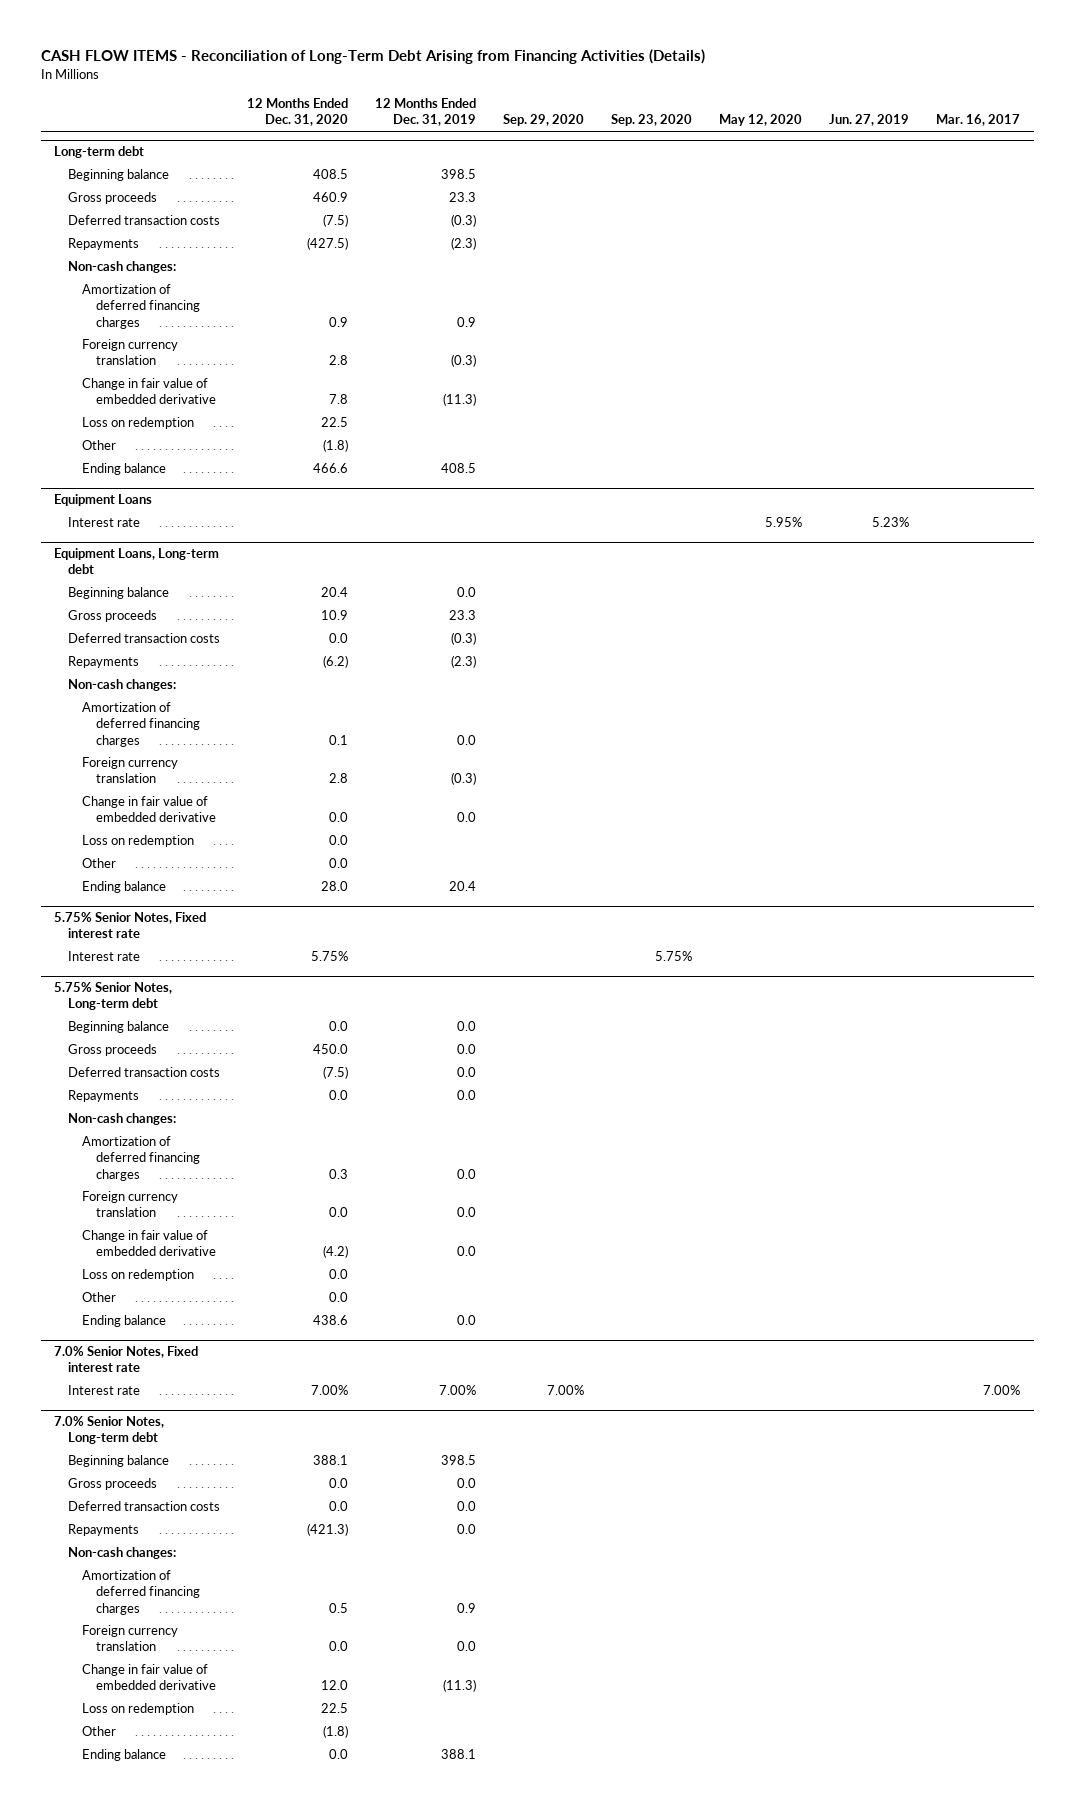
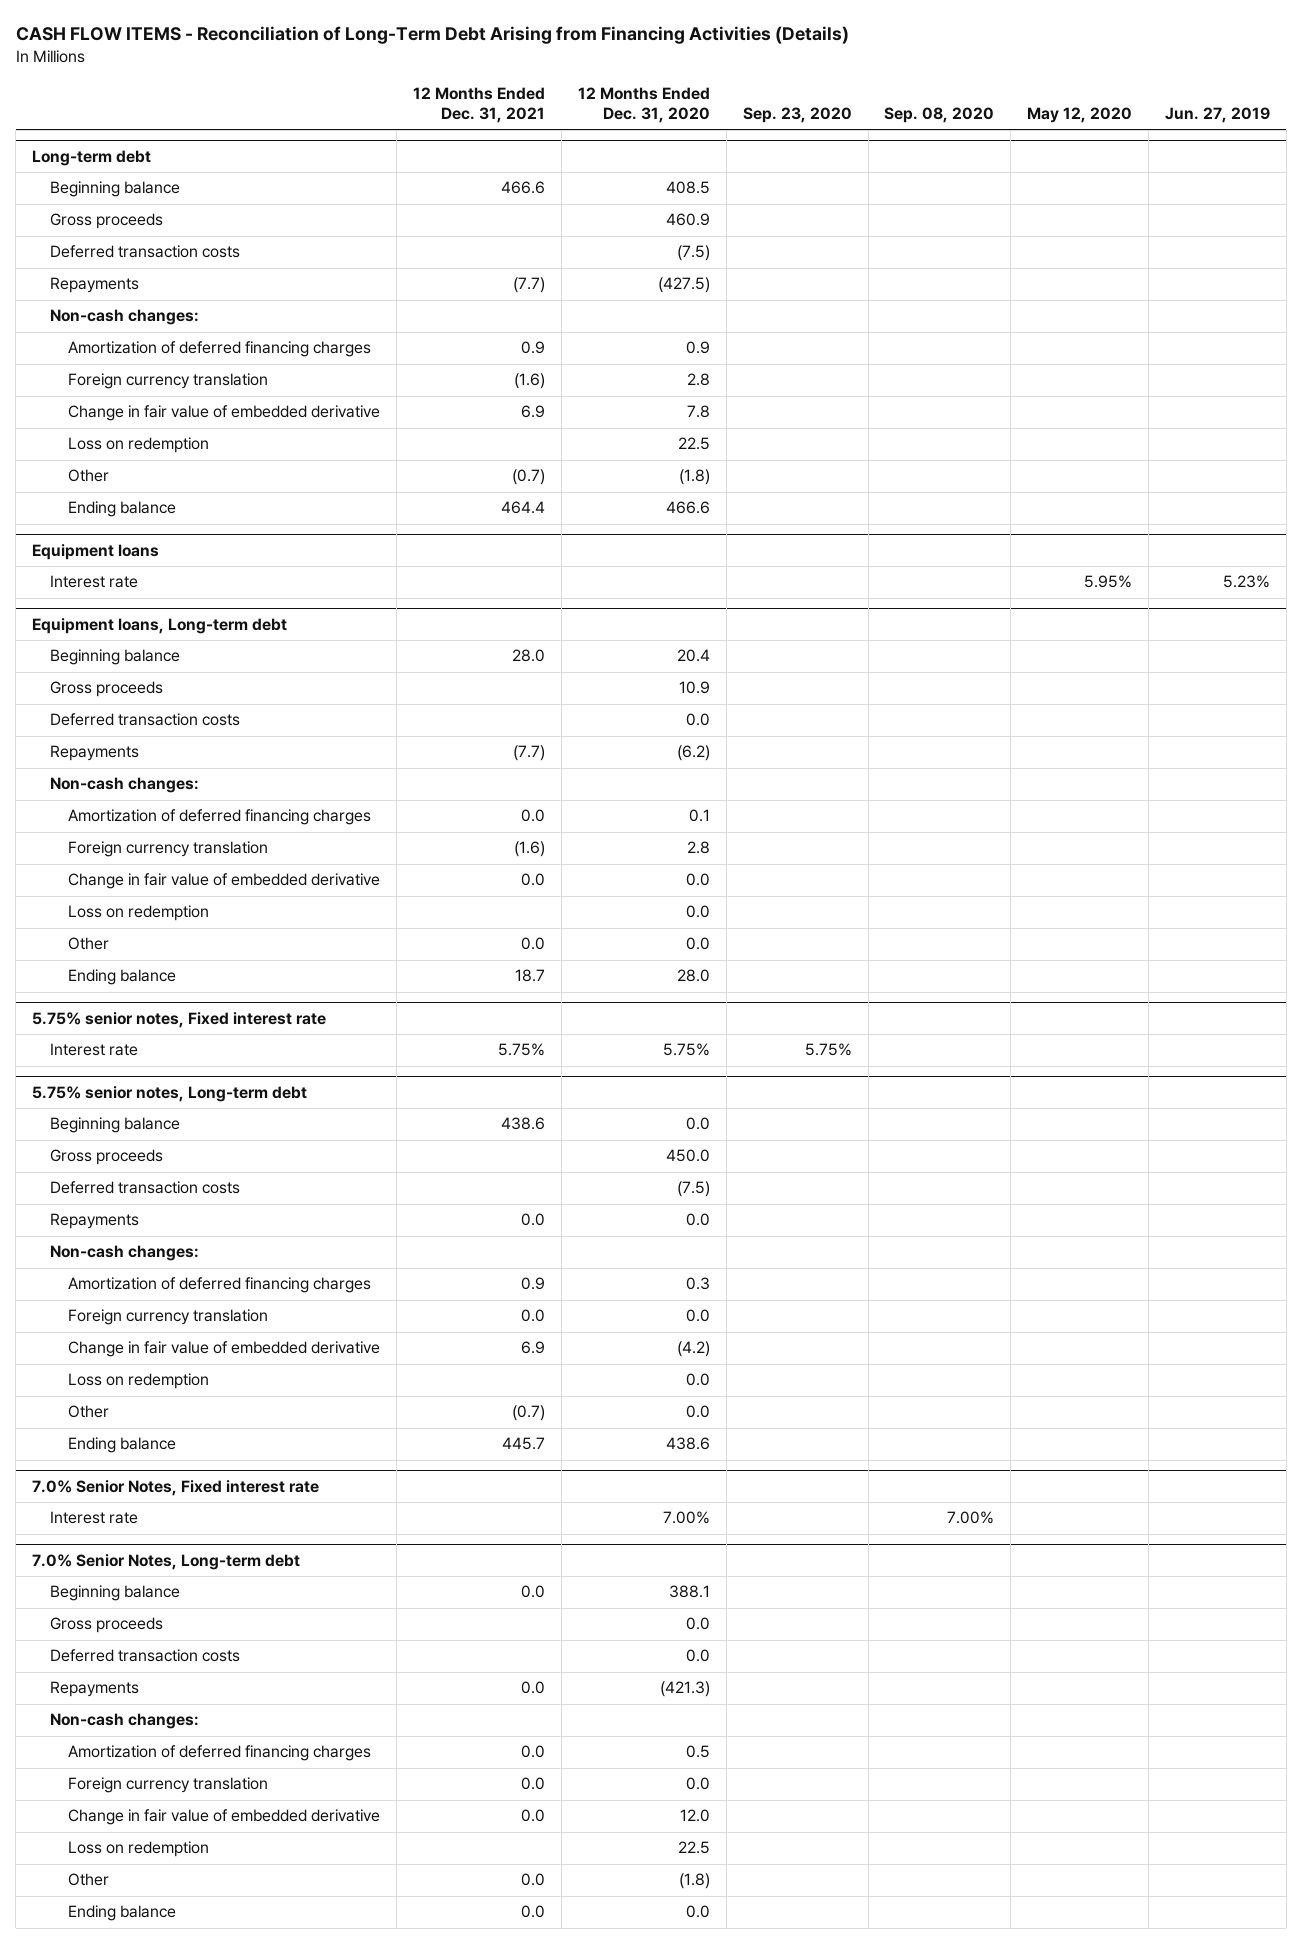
- | 12 Months Ended Dec. 31, 2020 | 12 Months Ended Dec. 31, 2019 | Sep. 29, 2020 | Sep. 23, 2020 | May 12, 2020 | Jun. 27, 2019 | Mar. 16, 2017
+ | 12 Months Ended Dec. 31, 2021 | 12 Months Ended Dec. 31, 2020 | Sep. 23, 2020 | Sep. 08, 2020 | May 12, 2020 | Jun. 27, 2019
- Equipment Loans
+ Equipment loans
- Equipment Loans, Long-term debt
+ Equipment loans, Long-term debt
- 5.75% Senior Notes, Fixed interest rate
+ 5.75% senior notes, Fixed interest rate
- 5.75% Senior Notes, Long-term debt
+ 5.75% senior notes, Long-term debt

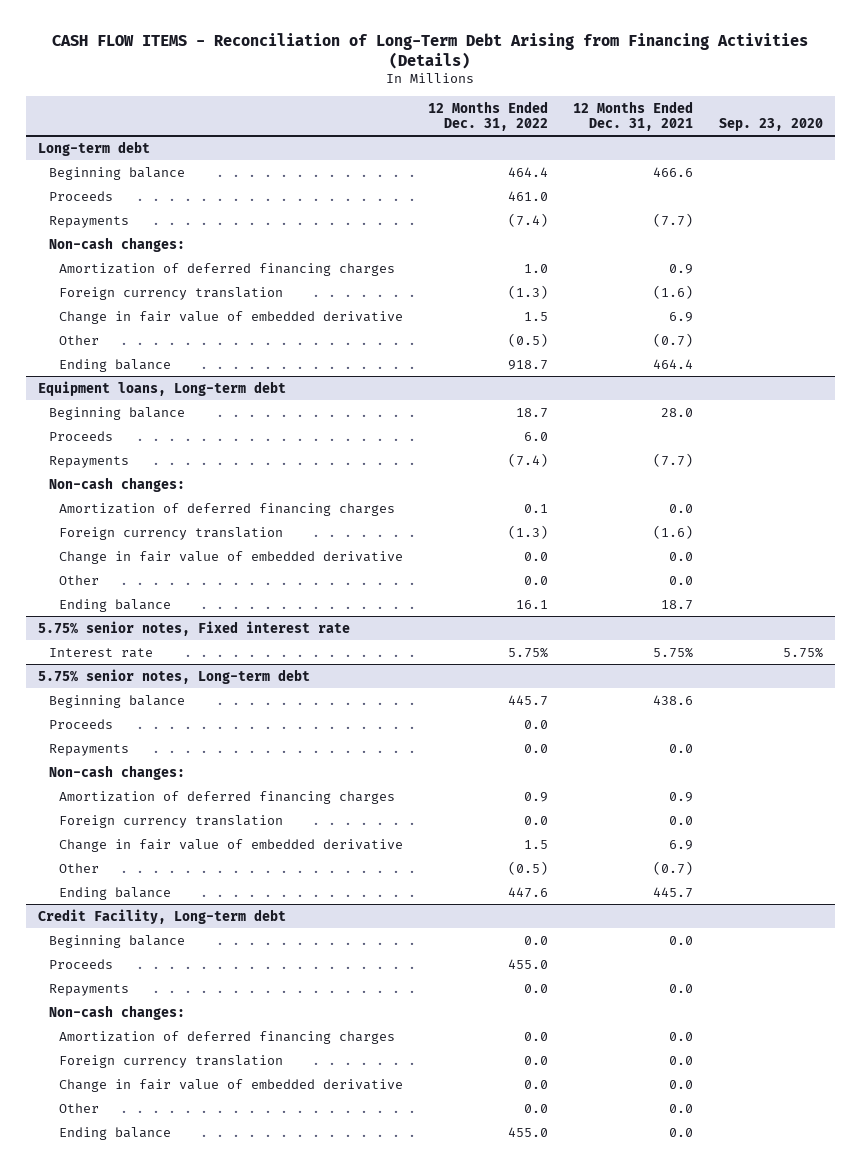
- | 12 Months Ended Dec. 31, 2021 | 12 Months Ended Dec. 31, 2020 | Sep. 23, 2020 | Sep. 08, 2020 | May 12, 2020 | Jun. 27, 2019
+ | 12 Months Ended Dec. 31, 2022 | 12 Months Ended Dec. 31, 2021 | Sep. 23, 2020
@ Long-term debt
- Gross proceeds | | 460.9 | | | |
- Deferred transaction costs | | (7.5) | | | |
+ Proceeds | 461.0 | |
- Loss on redemption | | 22.5 | | | |
- Equipment loans
- Interest rate | | | | | 5.95% | 5.23%
@ Equipment loans, Long-term debt
- Gross proceeds | | 10.9 | | | |
- Deferred transaction costs | | 0.0 | | | |
+ Proceeds | 6.0 | |
- Loss on redemption | | 0.0 | | | |
@ 5.75% senior notes, Long-term debt
- Gross proceeds | | 450.0 | | | |
- Deferred transaction costs | | (7.5) | | | |
+ Proceeds | 0.0 | |
- Loss on redemption | | 0.0 | | | |
- 7.0% Senior Notes, Fixed interest rate
- Interest rate | | 7.00% | | 7.00% | |
- 7.0% Senior Notes, Long-term debt
+ Credit Facility, Long-term debt
- Gross proceeds | | 0.0 | | | |
- Deferred transaction costs | | 0.0 | | | |
+ Proceeds | 455.0 | |
- Loss on redemption | | 22.5 | | | |

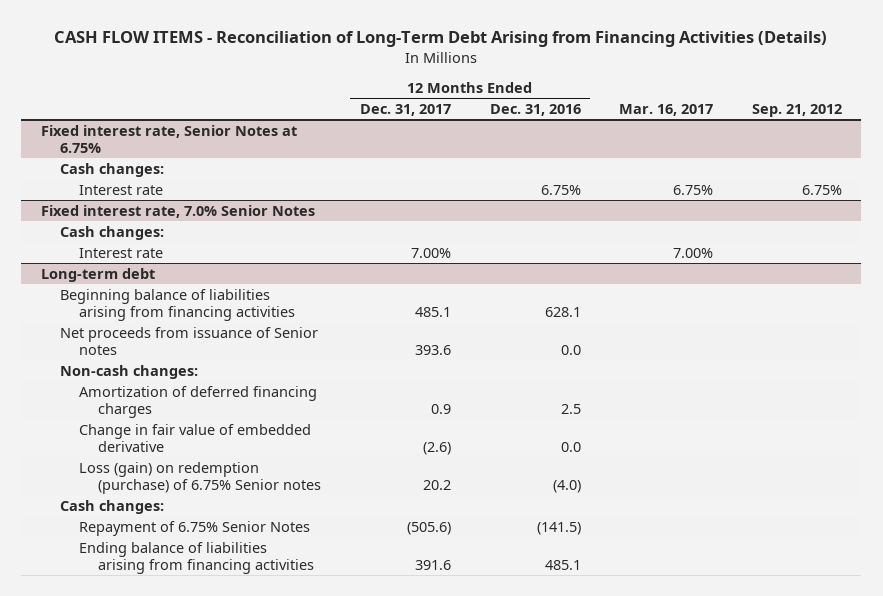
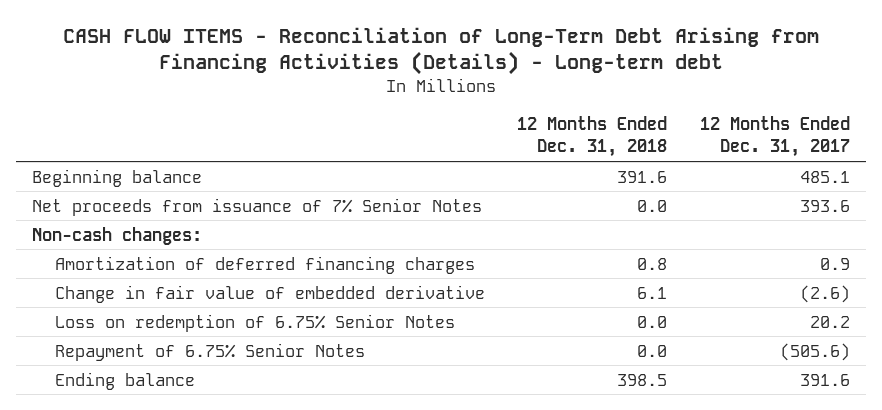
- CASH FLOW ITEMS - Reconciliation of Long-Term Debt Arising from Financing Activities (Details)
+ CASH FLOW ITEMS - Reconciliation of Long-Term Debt Arising from Financing Activities (Details) - Long-term debt
- | 12 Months Ended Dec. 31, 2017 | 12 Months Ended Dec. 31, 2016 | Mar. 16, 2017 | Sep. 21, 2012
+ | 12 Months Ended Dec. 31, 2018 | 12 Months Ended Dec. 31, 2017
- Fixed interest rate, Senior Notes at 6.75%
- Cash changes:
- Interest rate | | 6.75% | 6.75% | 6.75%
- Fixed interest rate, 7.0% Senior Notes
- Cash changes:
- Interest rate | 7.00% | | 7.00% |
- Long-term debt
- Beginning balance of liabilities arising from financing activities | 485.1 | 628.1 | |
- Net proceeds from issuance of Senior notes | 393.6 | 0.0 | |
+ Beginning balance | 391.6 | 485.1
+ Net proceeds from issuance of 7% Senior Notes | 0.0 | 393.6
- Loss (gain) on redemption (purchase) of 6.75% Senior notes | 20.2 | (4.0) | |
- Cash changes:
+ Loss on redemption of 6.75% Senior Notes | 0.0 | 20.2
- Ending balance of liabilities arising from financing activities | 391.6 | 485.1 | |
+ Ending balance | 398.5 | 391.6

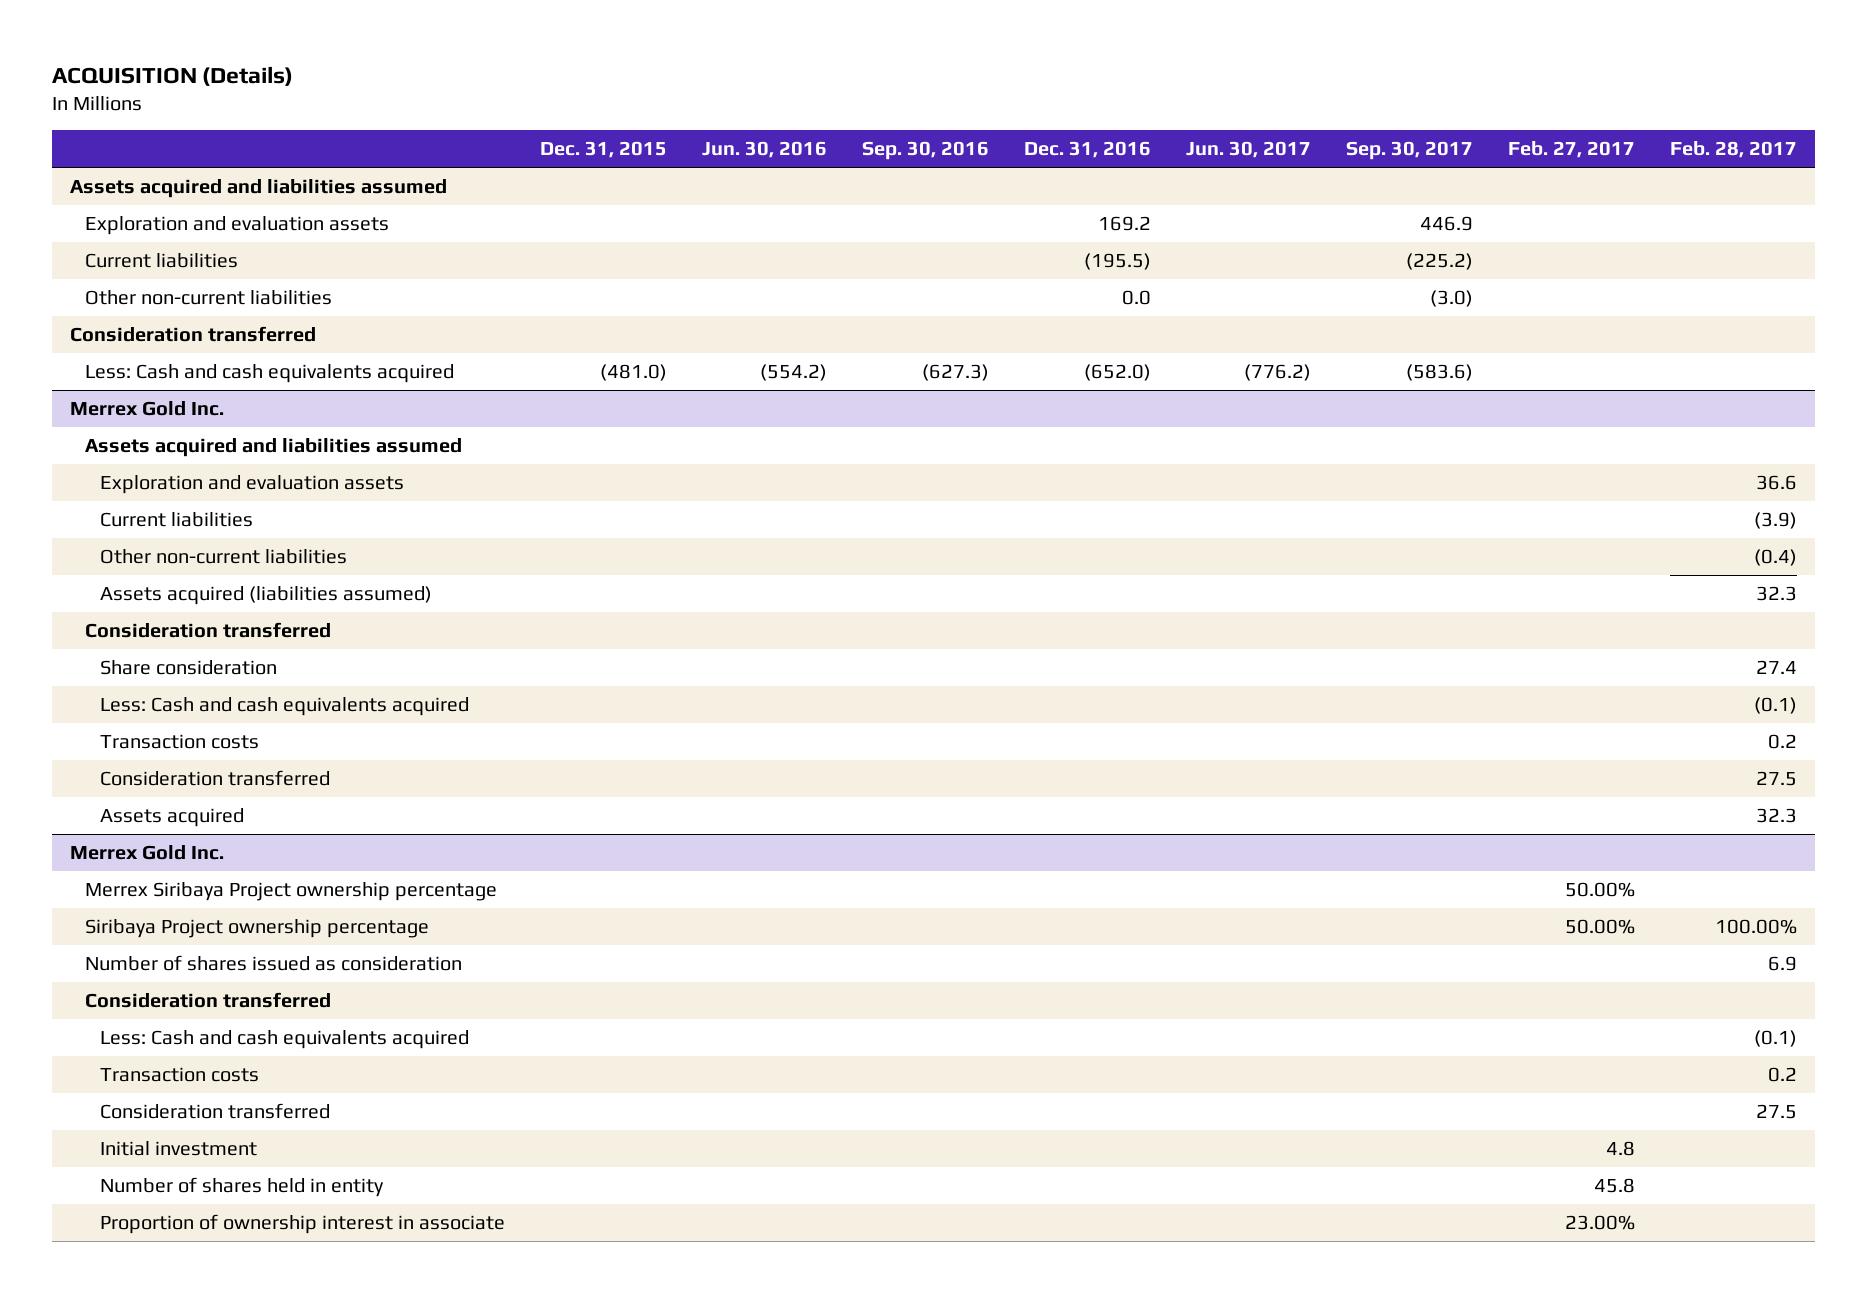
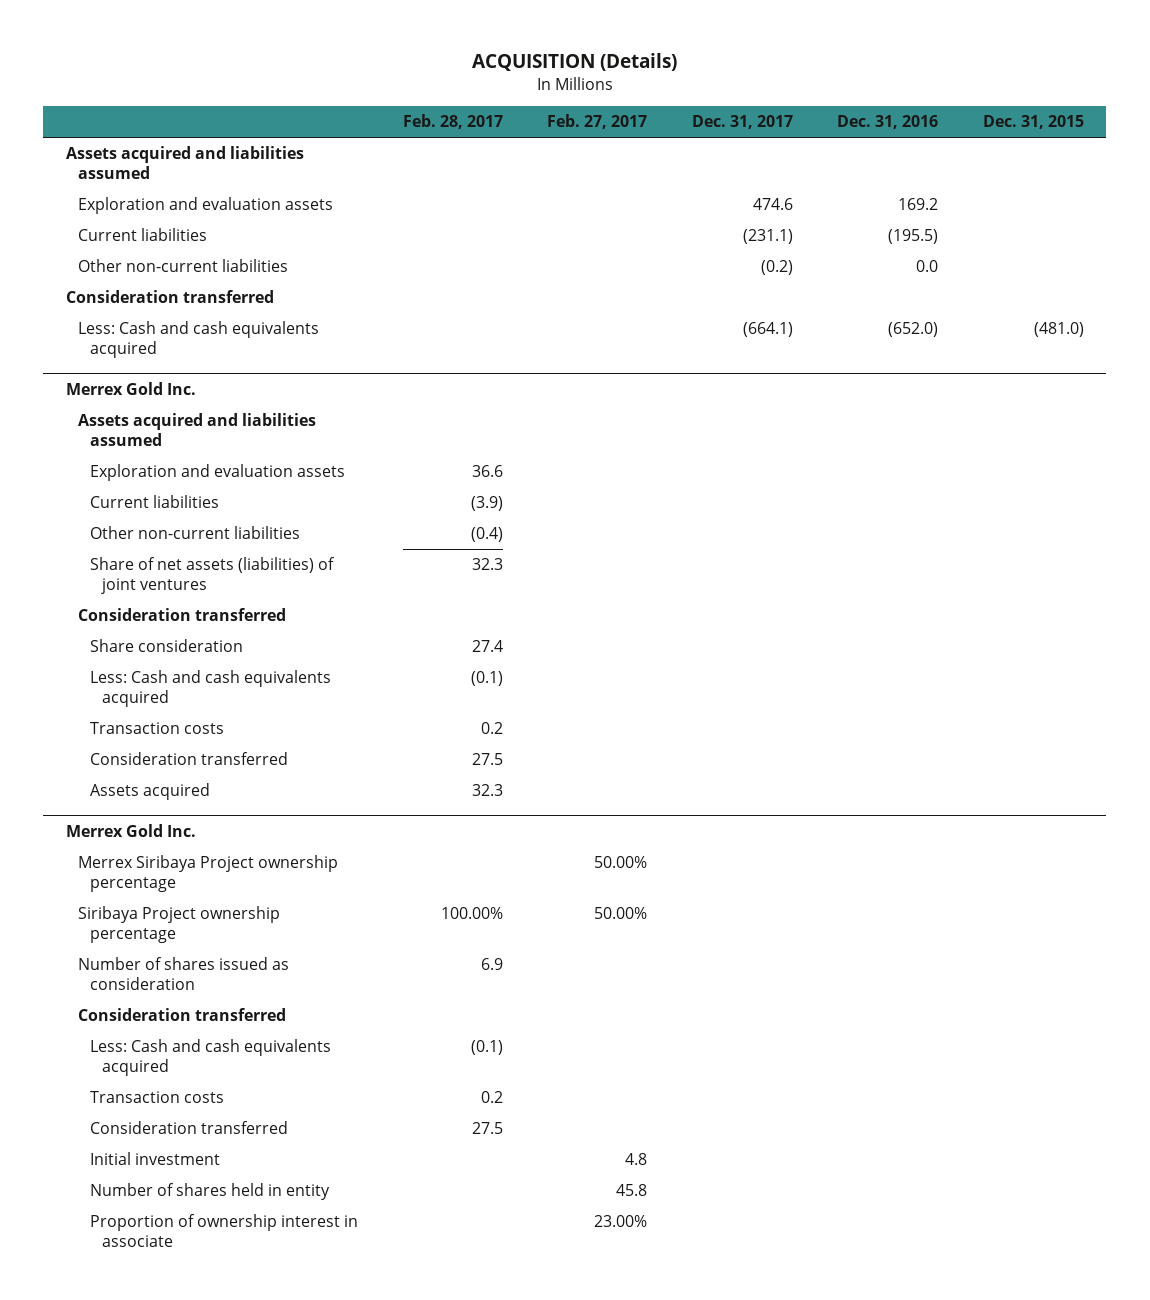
- | Dec. 31, 2015 | Jun. 30, 2016 | Sep. 30, 2016 | Dec. 31, 2016 | Jun. 30, 2017 | Sep. 30, 2017 | Feb. 27, 2017 | Feb. 28, 2017
+ | Feb. 28, 2017 | Feb. 27, 2017 | Dec. 31, 2017 | Dec. 31, 2016 | Dec. 31, 2015
@ Merrex Gold Inc.
- Assets acquired (liabilities assumed) | | | | | | | | 32.3
+ Share of net assets (liabilities) of joint ventures | 32.3 | | | |

